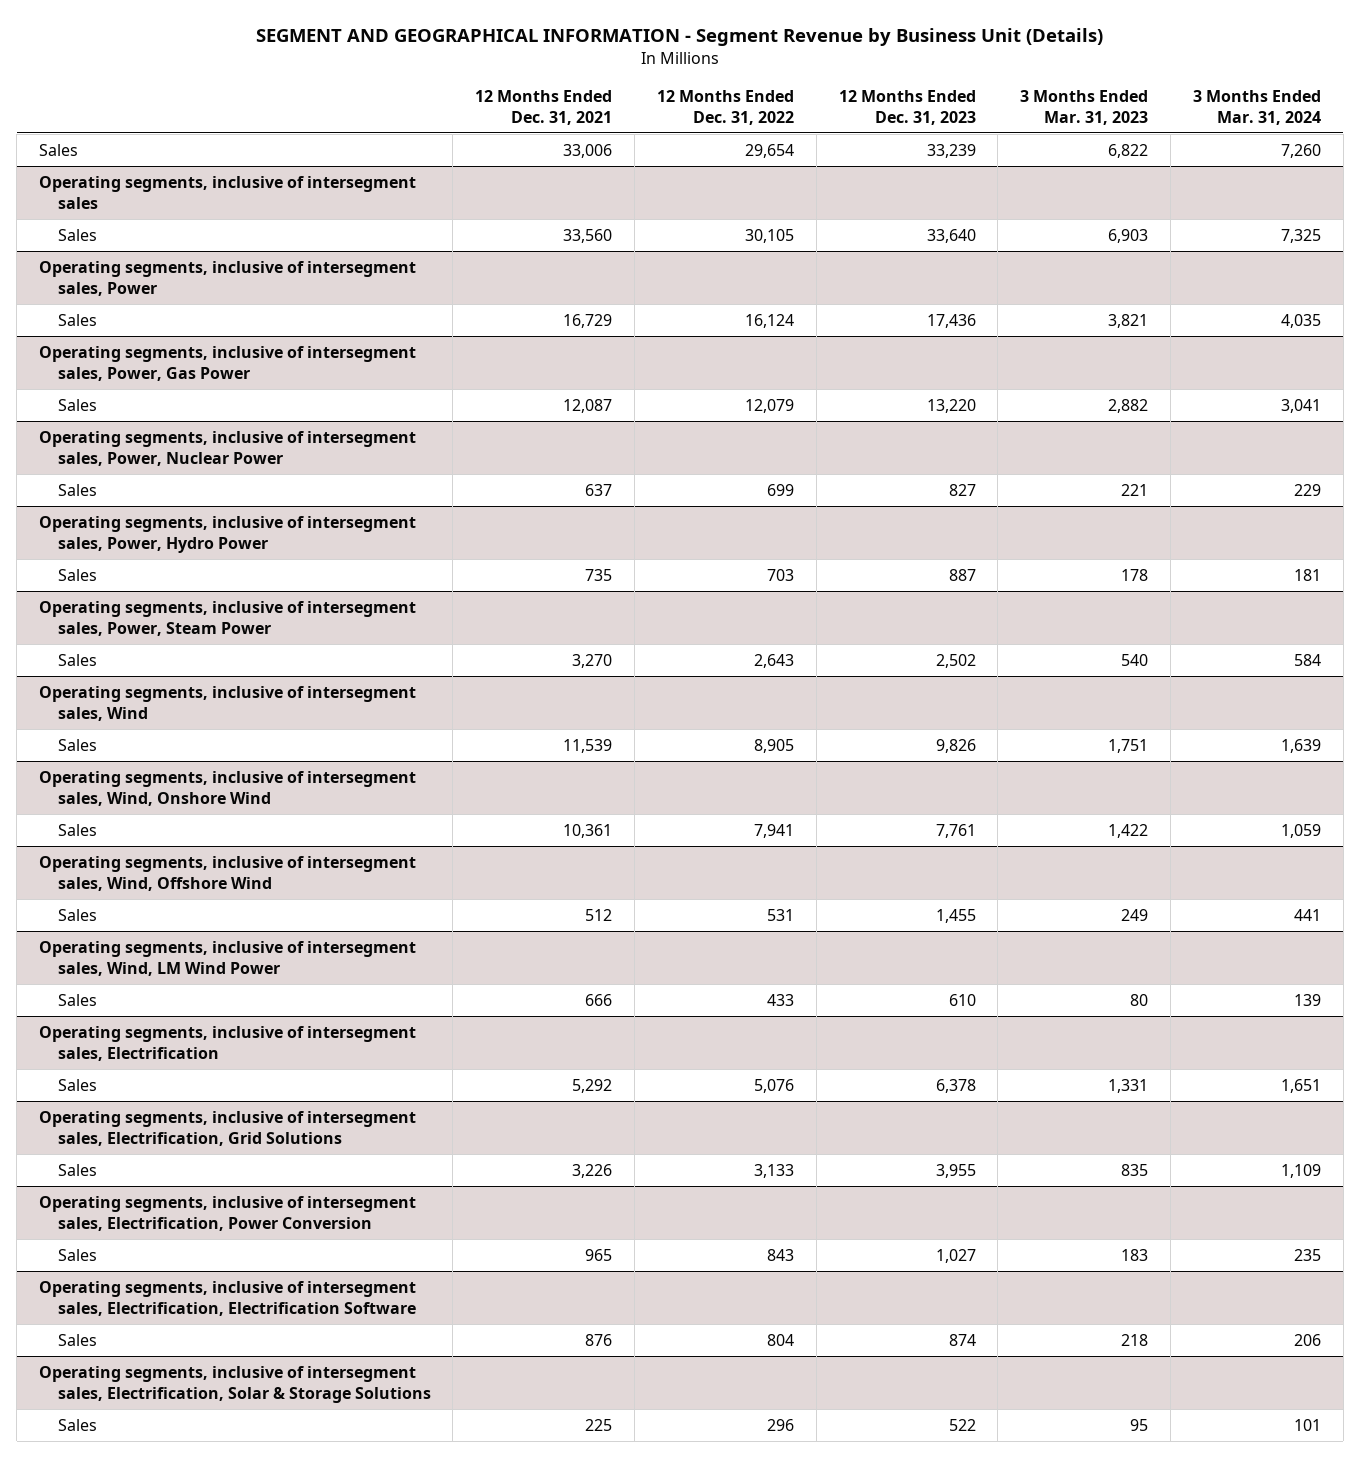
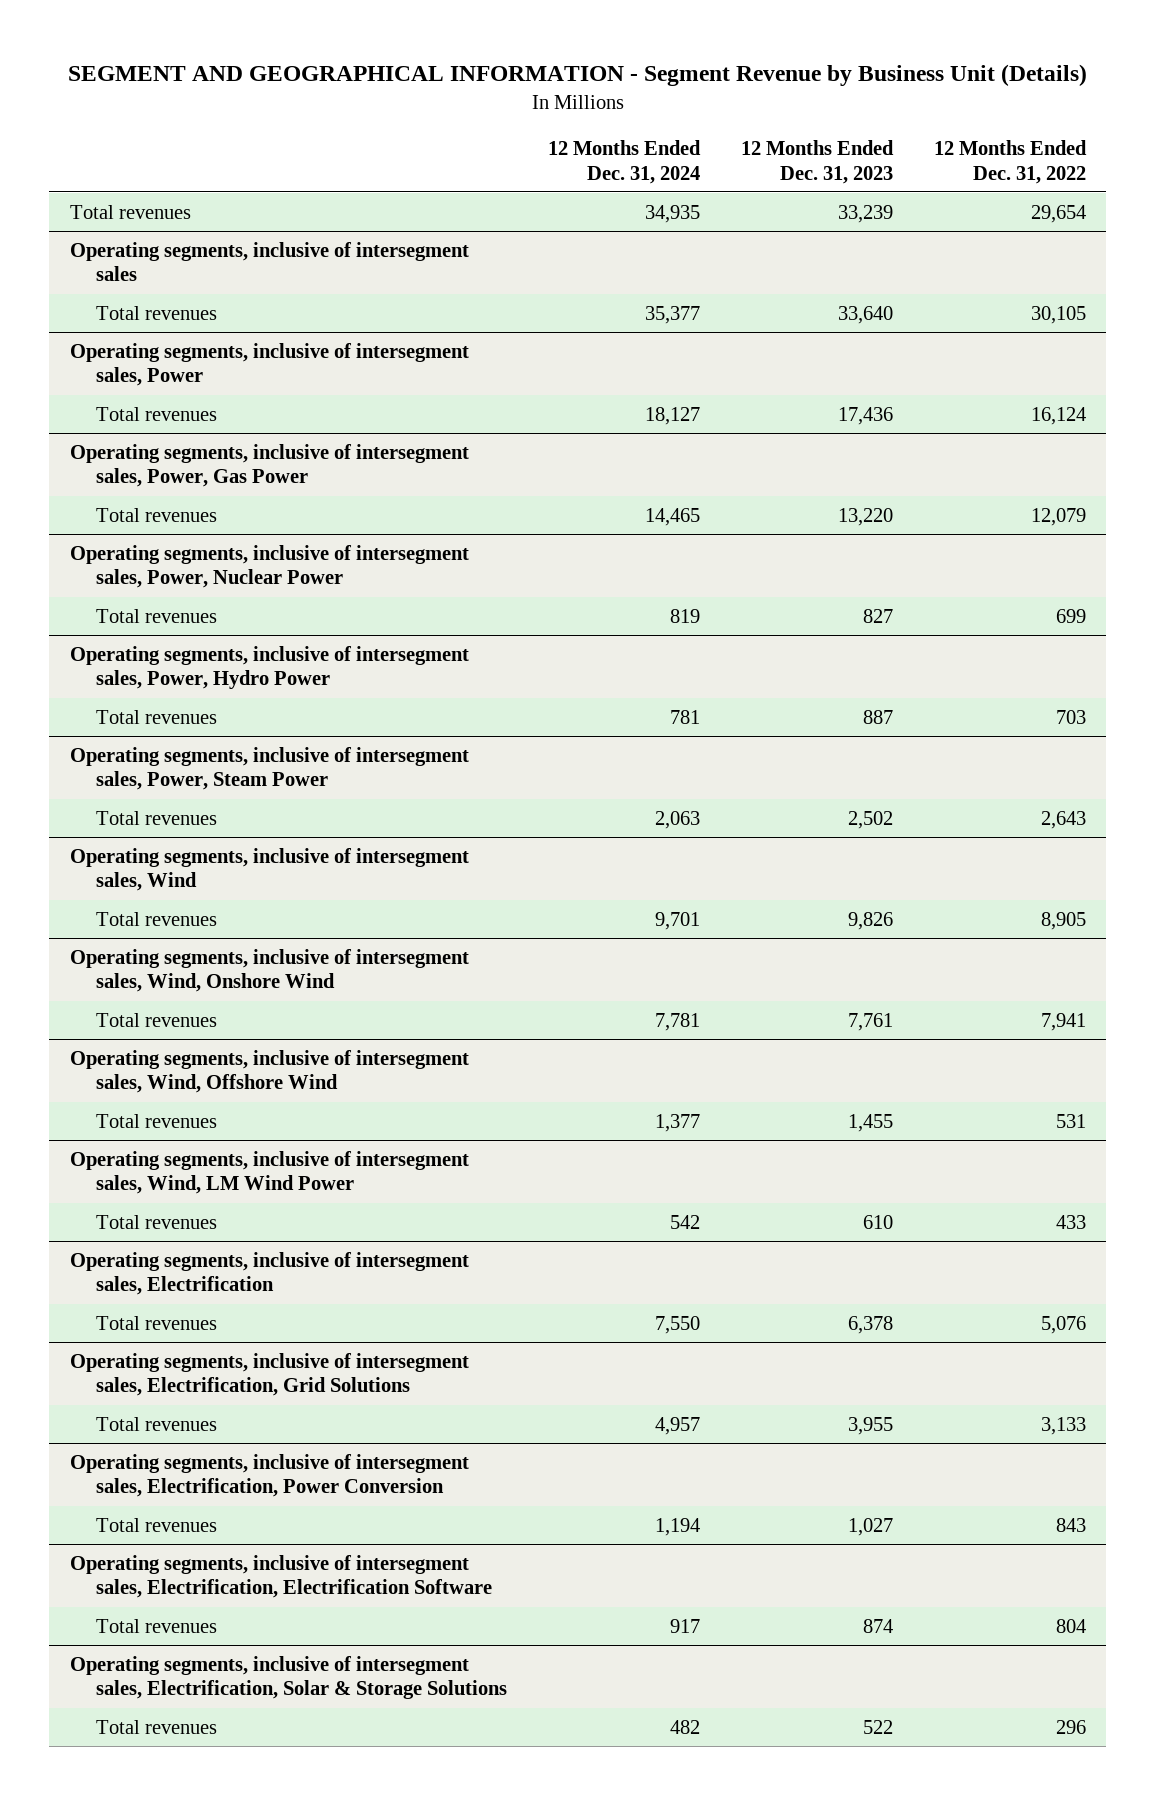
- | 12 Months Ended Dec. 31, 2021 | 12 Months Ended Dec. 31, 2022 | 12 Months Ended Dec. 31, 2023 | 3 Months Ended Mar. 31, 2023 | 3 Months Ended Mar. 31, 2024
+ | 12 Months Ended Dec. 31, 2024 | 12 Months Ended Dec. 31, 2023 | 12 Months Ended Dec. 31, 2022
- Sales | 33,006 | 29,654 | 33,239 | 6,822 | 7,260
+ Total revenues | 34,935 | 33,239 | 29,654
@ Operating segments, inclusive of intersegment sales
- Sales | 33,560 | 30,105 | 33,640 | 6,903 | 7,325
+ Total revenues | 35,377 | 33,640 | 30,105
@ Operating segments, inclusive of intersegment sales, Power
- Sales | 16,729 | 16,124 | 17,436 | 3,821 | 4,035
+ Total revenues | 18,127 | 17,436 | 16,124
@ Operating segments, inclusive of intersegment sales, Power, Gas Power
- Sales | 12,087 | 12,079 | 13,220 | 2,882 | 3,041
+ Total revenues | 14,465 | 13,220 | 12,079
@ Operating segments, inclusive of intersegment sales, Power, Nuclear Power
- Sales | 637 | 699 | 827 | 221 | 229
+ Total revenues | 819 | 827 | 699
@ Operating segments, inclusive of intersegment sales, Power, Hydro Power
- Sales | 735 | 703 | 887 | 178 | 181
+ Total revenues | 781 | 887 | 703
@ Operating segments, inclusive of intersegment sales, Power, Steam Power
- Sales | 3,270 | 2,643 | 2,502 | 540 | 584
+ Total revenues | 2,063 | 2,502 | 2,643
@ Operating segments, inclusive of intersegment sales, Wind
- Sales | 11,539 | 8,905 | 9,826 | 1,751 | 1,639
+ Total revenues | 9,701 | 9,826 | 8,905
@ Operating segments, inclusive of intersegment sales, Wind, Onshore Wind
- Sales | 10,361 | 7,941 | 7,761 | 1,422 | 1,059
+ Total revenues | 7,781 | 7,761 | 7,941
@ Operating segments, inclusive of intersegment sales, Wind, Offshore Wind
- Sales | 512 | 531 | 1,455 | 249 | 441
+ Total revenues | 1,377 | 1,455 | 531
@ Operating segments, inclusive of intersegment sales, Wind, LM Wind Power
- Sales | 666 | 433 | 610 | 80 | 139
+ Total revenues | 542 | 610 | 433
@ Operating segments, inclusive of intersegment sales, Electrification
- Sales | 5,292 | 5,076 | 6,378 | 1,331 | 1,651
+ Total revenues | 7,550 | 6,378 | 5,076
@ Operating segments, inclusive of intersegment sales, Electrification, Grid Solutions
- Sales | 3,226 | 3,133 | 3,955 | 835 | 1,109
+ Total revenues | 4,957 | 3,955 | 3,133
@ Operating segments, inclusive of intersegment sales, Electrification, Power Conversion
- Sales | 965 | 843 | 1,027 | 183 | 235
+ Total revenues | 1,194 | 1,027 | 843
@ Operating segments, inclusive of intersegment sales, Electrification, Electrification Software
- Sales | 876 | 804 | 874 | 218 | 206
+ Total revenues | 917 | 874 | 804
@ Operating segments, inclusive of intersegment sales, Electrification, Solar & Storage Solutions
- Sales | 225 | 296 | 522 | 95 | 101
+ Total revenues | 482 | 522 | 296

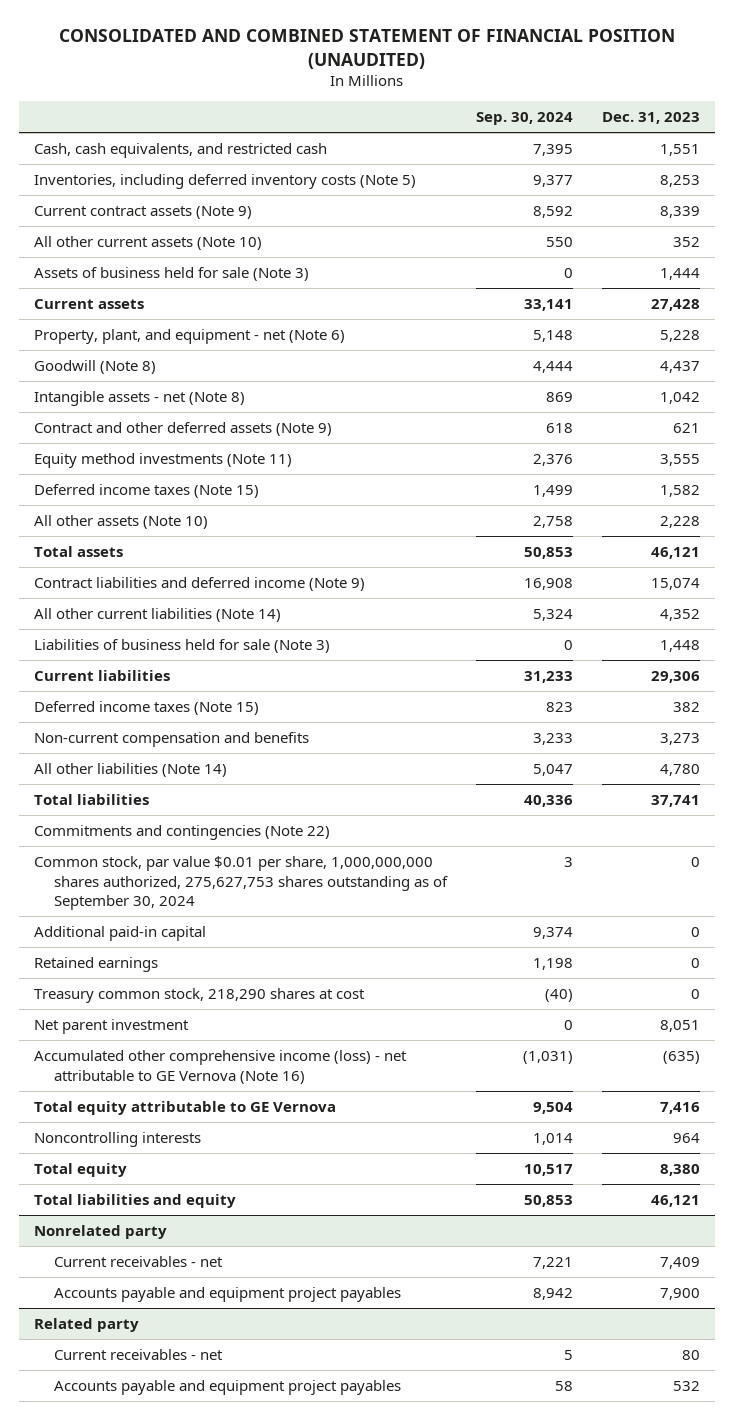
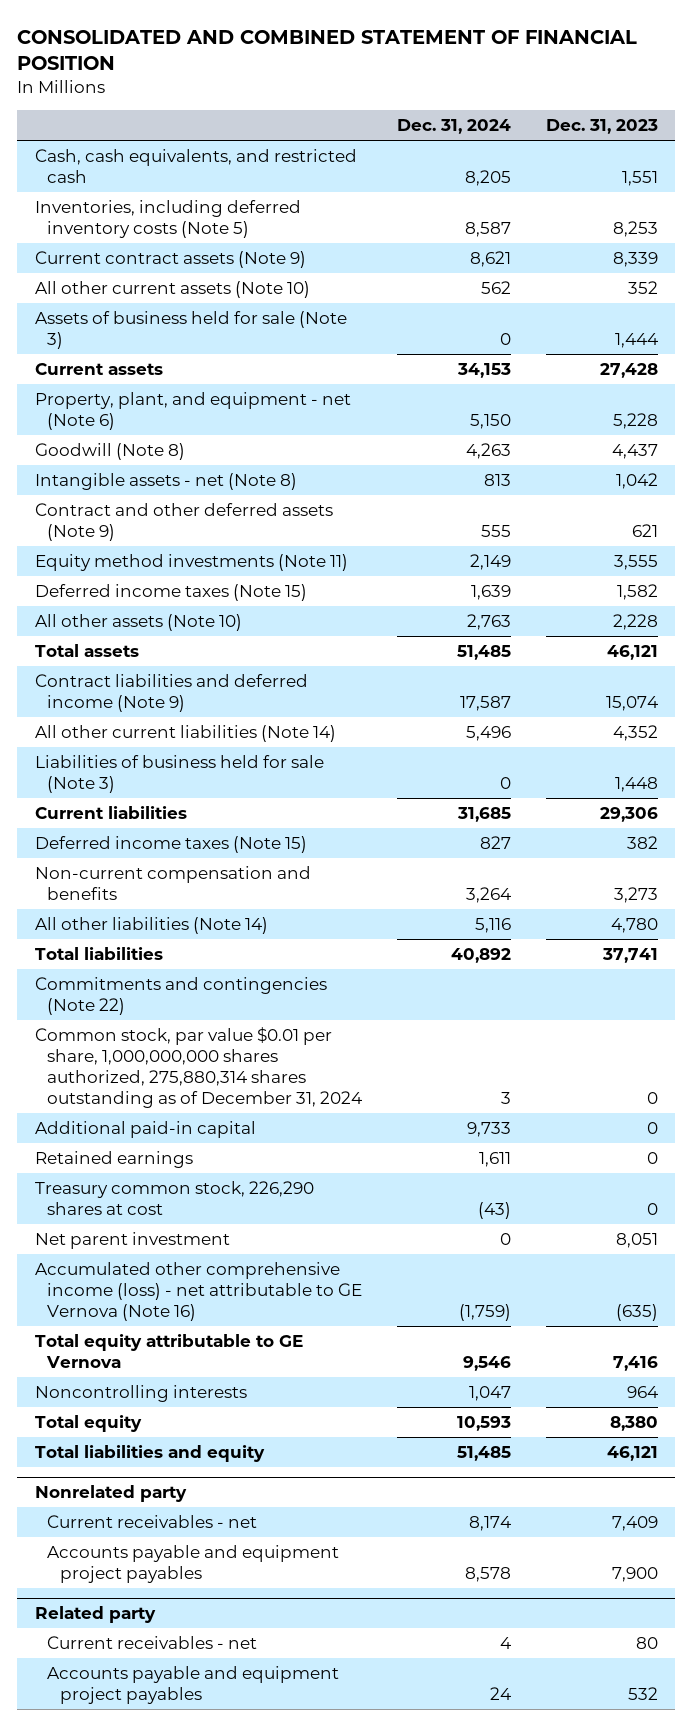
- CONSOLIDATED AND COMBINED STATEMENT OF FINANCIAL POSITION (UNAUDITED)
+ CONSOLIDATED AND COMBINED STATEMENT OF FINANCIAL POSITION
- | Sep. 30, 2024 | Dec. 31, 2023
+ | Dec. 31, 2024 | Dec. 31, 2023
- Common stock, par value $0.01 per share, 1,000,000,000 shares authorized, 275,627,753 shares outstanding as of September 30, 2024 | 3 | 0
+ Common stock, par value $0.01 per share, 1,000,000,000 shares authorized, 275,880,314 shares outstanding as of December 31, 2024 | 3 | 0
- Treasury common stock, 218,290 shares at cost | (40) | 0
+ Treasury common stock, 226,290 shares at cost | (43) | 0

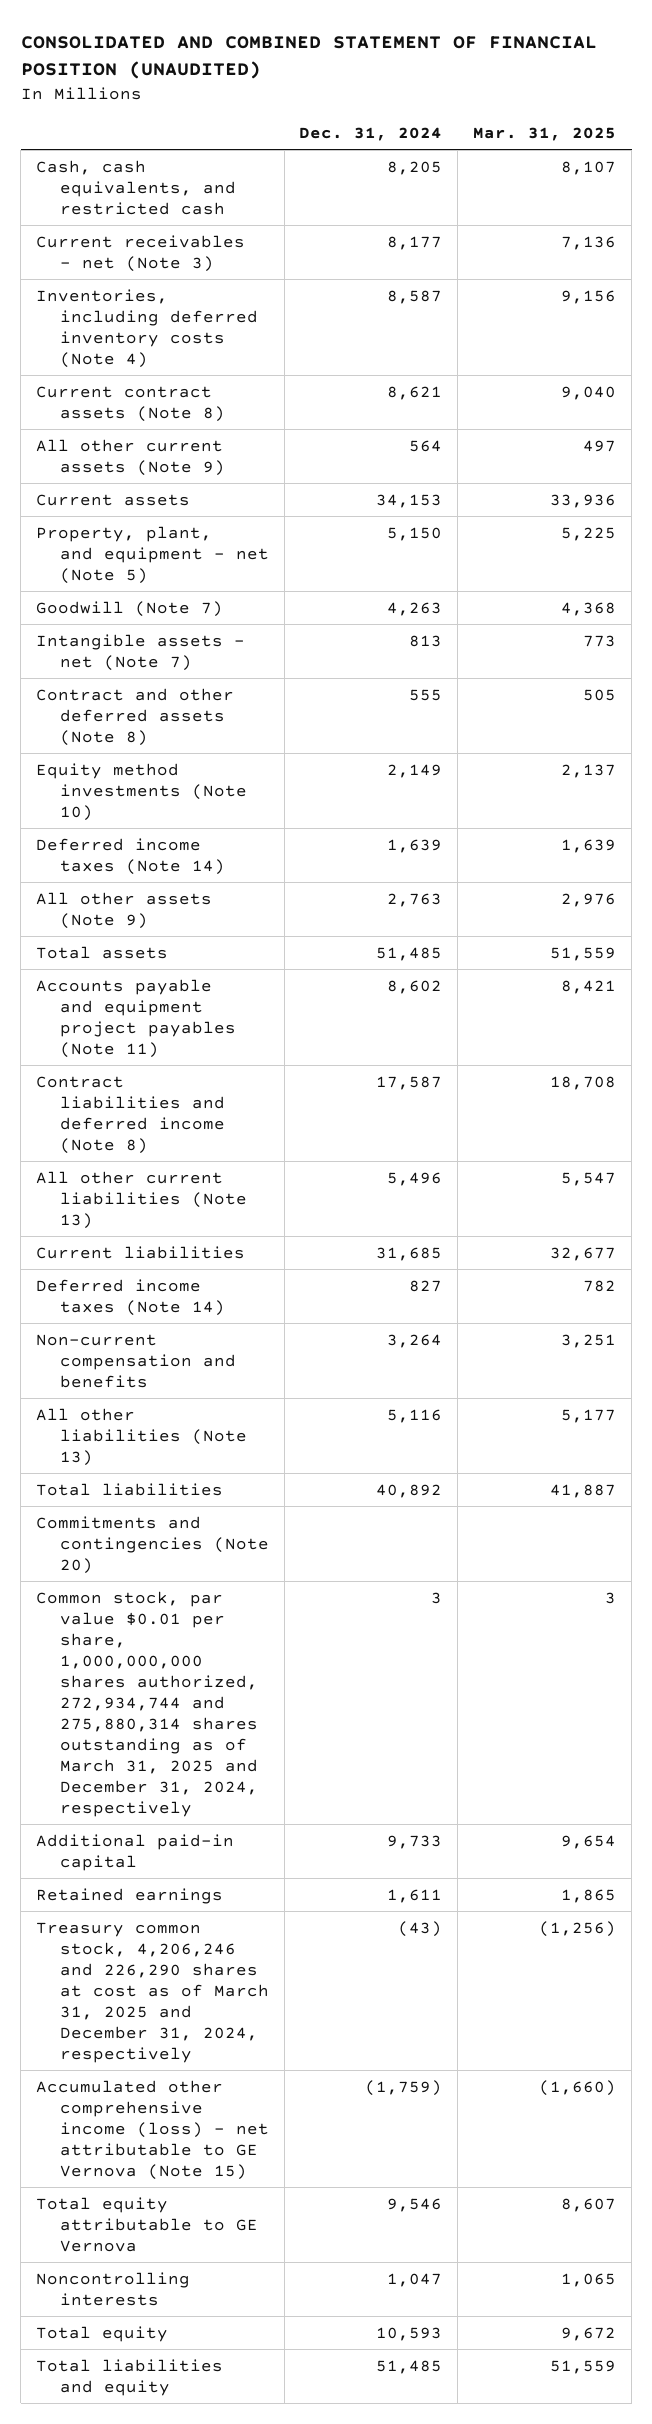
- CONSOLIDATED AND COMBINED STATEMENT OF FINANCIAL POSITION
+ CONSOLIDATED AND COMBINED STATEMENT OF FINANCIAL POSITION (UNAUDITED)
- | Dec. 31, 2024 | Dec. 31, 2023
+ | Dec. 31, 2024 | Mar. 31, 2025
- Inventories, including deferred inventory costs (Note 5) | 8,587 | 8,253
- Current contract assets (Note 9) | 8,621 | 8,339
- All other current assets (Note 10) | 562 | 352
- Assets of business held for sale (Note 3) | 0 | 1,444
+ Current receivables - net (Note 3) | 8,177 | 7,136
+ Inventories, including deferred inventory costs (Note 4) | 8,587 | 9,156
+ Current contract assets (Note 8) | 8,621 | 9,040
+ All other current assets (Note 9) | 564 | 497
- Property, plant, and equipment - net (Note 6) | 5,150 | 5,228
- Goodwill (Note 8) | 4,263 | 4,437
- Intangible assets - net (Note 8) | 813 | 1,042
- Contract and other deferred assets (Note 9) | 555 | 621
- Equity method investments (Note 11) | 2,149 | 3,555
- Deferred income taxes (Note 15) | 1,639 | 1,582
- All other assets (Note 10) | 2,763 | 2,228
+ Property, plant, and equipment - net (Note 5) | 5,150 | 5,225
+ Goodwill (Note 7) | 4,263 | 4,368
+ Intangible assets - net (Note 7) | 813 | 773
+ Contract and other deferred assets (Note 8) | 555 | 505
+ Equity method investments (Note 10) | 2,149 | 2,137
+ Deferred income taxes (Note 14) | 1,639 | 1,639
+ All other assets (Note 9) | 2,763 | 2,976
- Contract liabilities and deferred income (Note 9) | 17,587 | 15,074
- All other current liabilities (Note 14) | 5,496 | 4,352
- Liabilities of business held for sale (Note 3) | 0 | 1,448
+ Accounts payable and equipment project payables (Note 11) | 8,602 | 8,421
+ Contract liabilities and deferred income (Note 8) | 17,587 | 18,708
+ All other current liabilities (Note 13) | 5,496 | 5,547
- Deferred income taxes (Note 15) | 827 | 382
+ Deferred income taxes (Note 14) | 827 | 782
- All other liabilities (Note 14) | 5,116 | 4,780
+ All other liabilities (Note 13) | 5,116 | 5,177
- Commitments and contingencies (Note 22)
- Common stock, par value $0.01 per share, 1,000,000,000 shares authorized, 275,880,314 shares outstanding as of December 31, 2024 | 3 | 0
+ Commitments and contingencies (Note 20)
+ Common stock, par value $0.01 per share, 1,000,000,000 shares authorized, 272,934,744 and 275,880,314 shares outstanding as of March 31, 2025 and December 31, 2024, respectively | 3 | 3
- Treasury common stock, 226,290 shares at cost | (43) | 0
- Net parent investment | 0 | 8,051
- Accumulated other comprehensive income (loss) - net attributable to GE Vernova (Note 16) | (1,759) | (635)
+ Treasury common stock, 4,206,246 and 226,290 shares at cost as of March 31, 2025 and December 31, 2024, respectively | (43) | (1,256)
+ Accumulated other comprehensive income (loss) - net attributable to GE Vernova (Note 15) | (1,759) | (1,660)
- Nonrelated party
- Current receivables - net | 8,174 | 7,409
- Accounts payable and equipment project payables | 8,578 | 7,900
- Related party
- Current receivables - net | 4 | 80
- Accounts payable and equipment project payables | 24 | 532

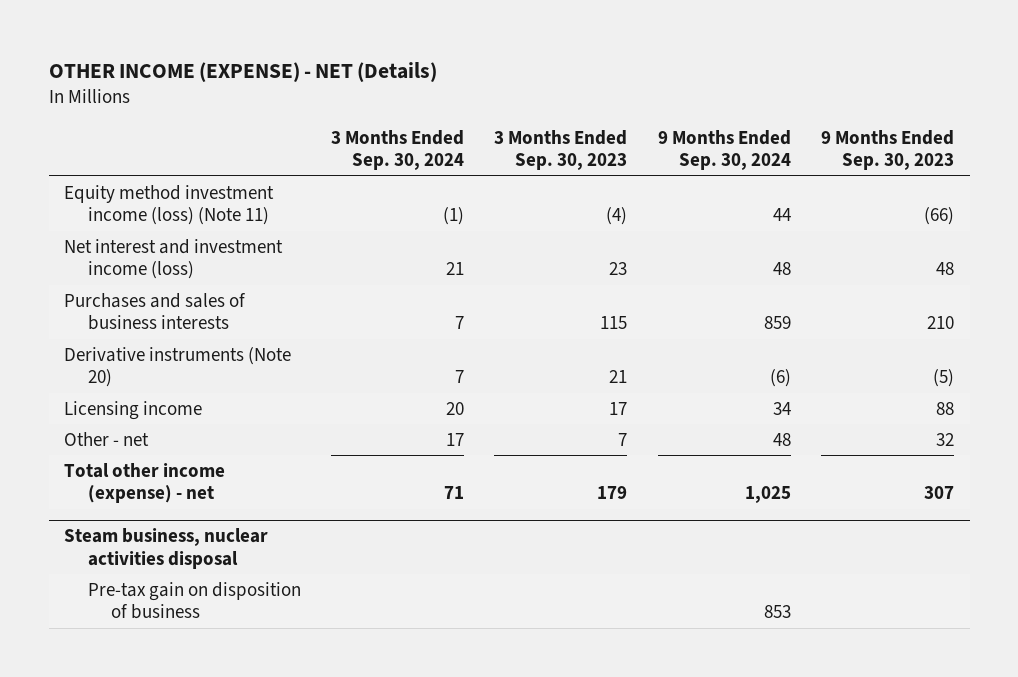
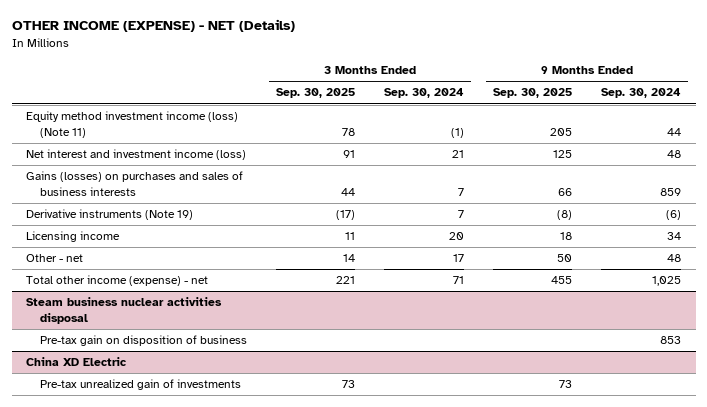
- | 3 Months Ended Sep. 30, 2024 | 3 Months Ended Sep. 30, 2023 | 9 Months Ended Sep. 30, 2024 | 9 Months Ended Sep. 30, 2023
+ | 3 Months Ended Sep. 30, 2025 | 3 Months Ended Sep. 30, 2024 | 9 Months Ended Sep. 30, 2025 | 9 Months Ended Sep. 30, 2024
- Purchases and sales of business interests | 7 | 115 | 859 | 210
- Derivative instruments (Note 20) | 7 | 21 | (6) | (5)
+ Gains (losses) on purchases and sales of business interests | 44 | 7 | 66 | 859
+ Derivative instruments (Note 19) | (17) | 7 | (8) | (6)
- Steam business, nuclear activities disposal
+ Steam business nuclear activities disposal
+ China XD Electric
+ Pre-tax unrealized gain of investments | 73 | | 73 |

